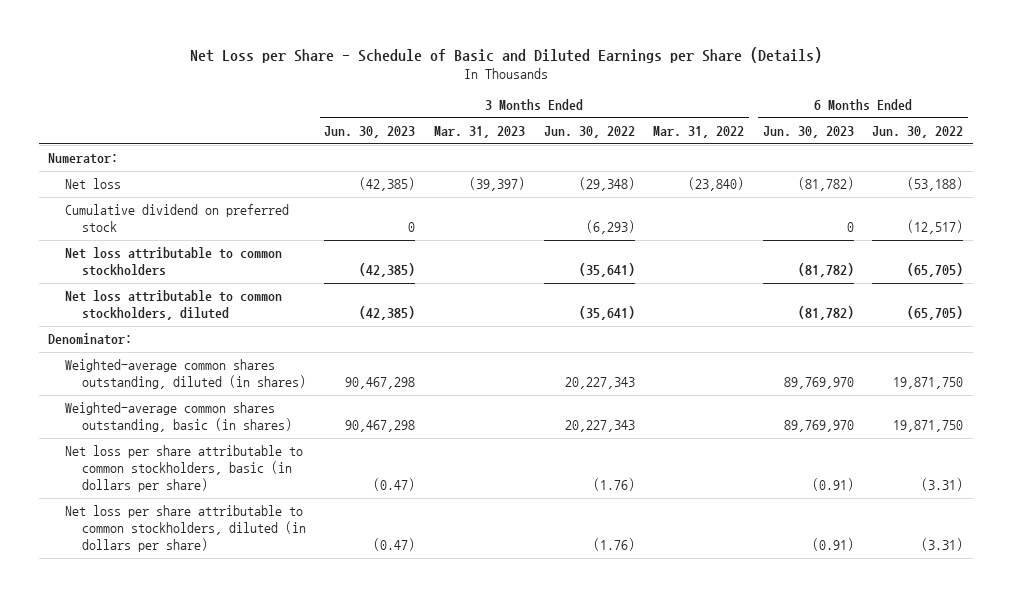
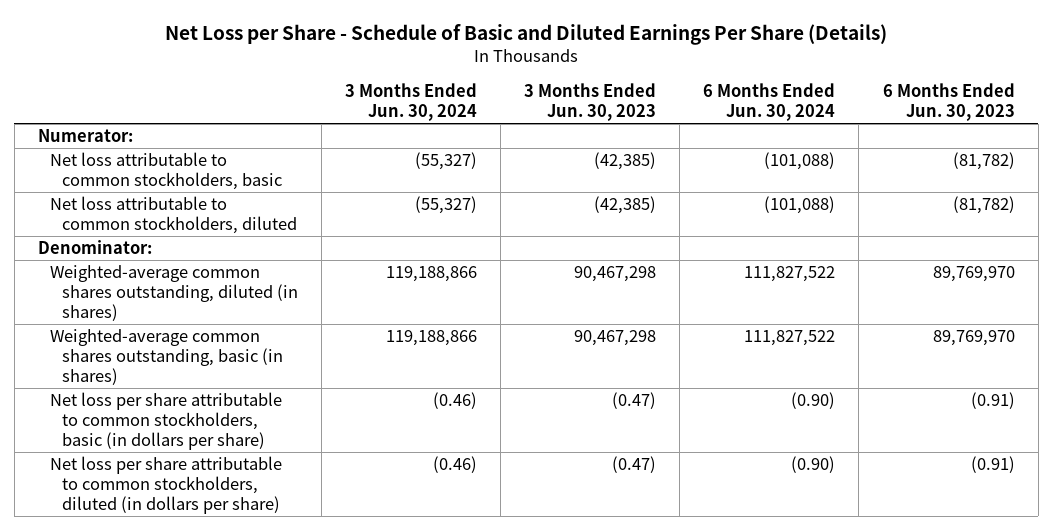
- Net Loss per Share - Schedule of Basic and Diluted Earnings per Share (Details)
+ Net Loss per Share - Schedule of Basic and Diluted Earnings Per Share (Details)
- | 3 Months Ended Jun. 30, 2023 | 3 Months Ended Mar. 31, 2023 | 3 Months Ended Jun. 30, 2022 | 3 Months Ended Mar. 31, 2022 | 6 Months Ended Jun. 30, 2023 | 6 Months Ended Jun. 30, 2022
+ | 3 Months Ended Jun. 30, 2024 | 3 Months Ended Jun. 30, 2023 | 6 Months Ended Jun. 30, 2024 | 6 Months Ended Jun. 30, 2023
- Net loss | (42,385) | (39,397) | (29,348) | (23,840) | (81,782) | (53,188)
- Cumulative dividend on preferred stock | 0 | | (6,293) | | 0 | (12,517)
- Net loss attributable to common stockholders | (42,385) | | (35,641) | | (81,782) | (65,705)
+ Net loss attributable to common stockholders, basic | (55,327) | (42,385) | (101,088) | (81,782)

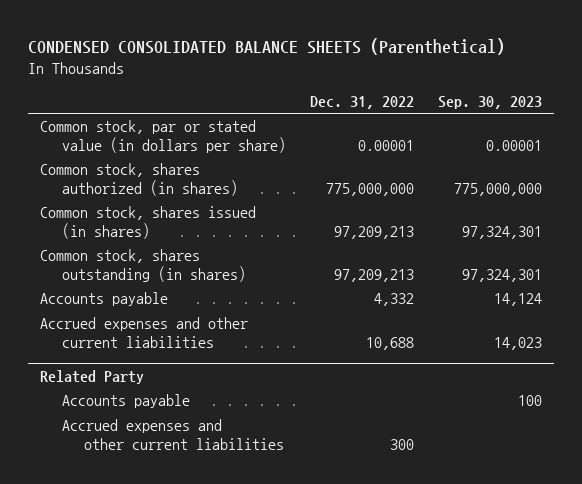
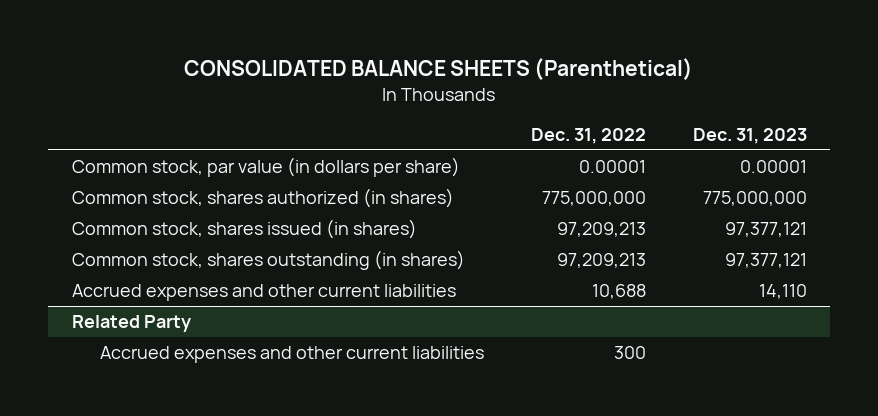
- CONDENSED CONSOLIDATED BALANCE SHEETS (Parenthetical)
+ CONSOLIDATED BALANCE SHEETS (Parenthetical)
- | Dec. 31, 2022 | Sep. 30, 2023
+ | Dec. 31, 2022 | Dec. 31, 2023
- Common stock, par or stated value (in dollars per share) | 0.00001 | 0.00001
+ Common stock, par value (in dollars per share) | 0.00001 | 0.00001
- Accounts payable | 4,332 | 14,124
@ Related Party
- Accounts payable | | 100

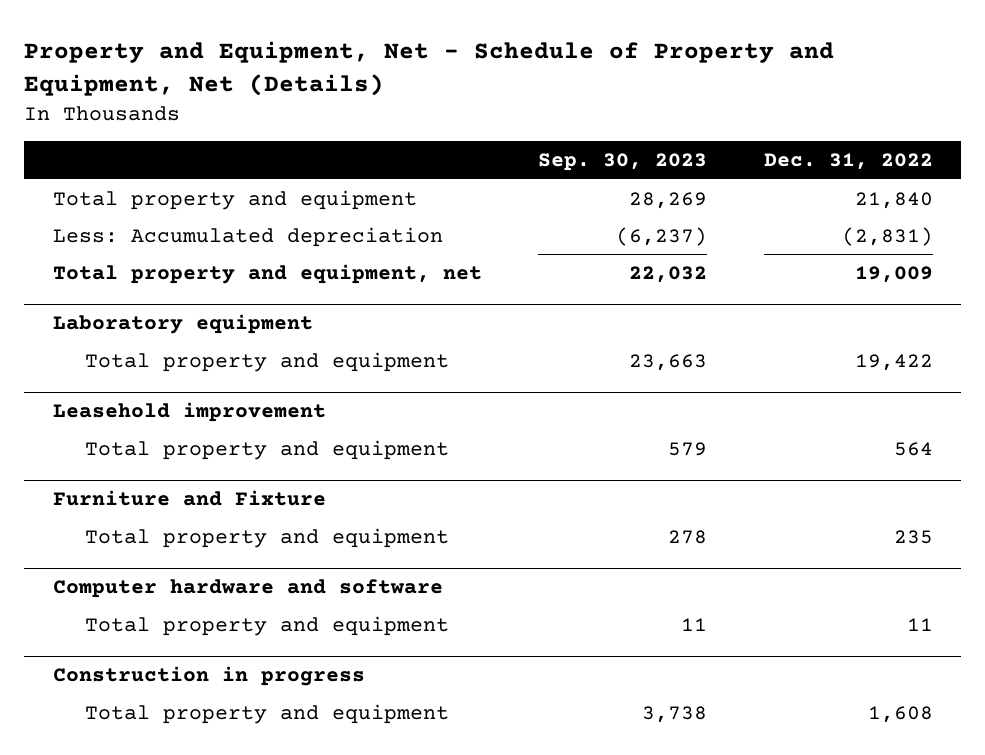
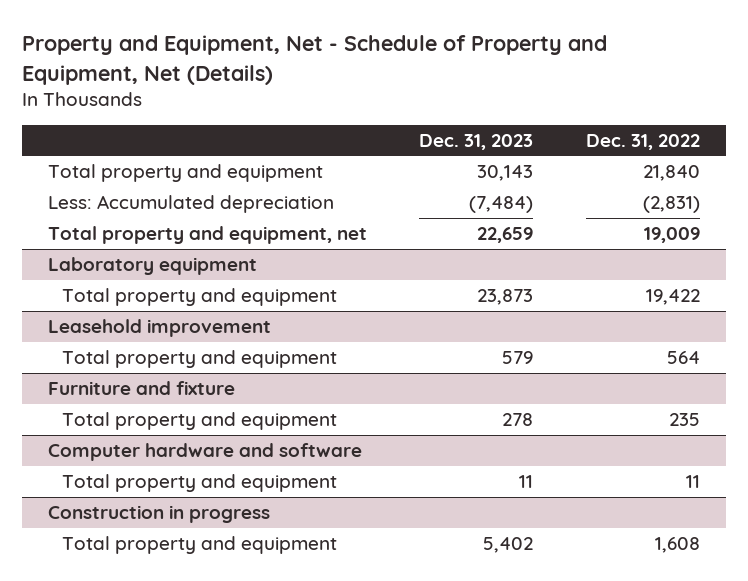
- | Sep. 30, 2023 | Dec. 31, 2022
+ | Dec. 31, 2023 | Dec. 31, 2022
- Furniture and Fixture
+ Furniture and fixture

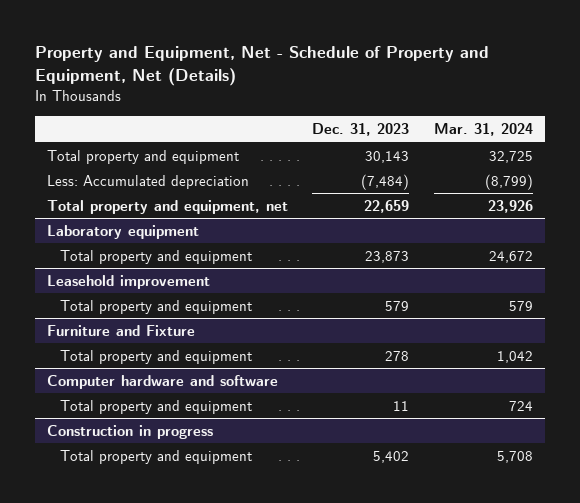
- | Dec. 31, 2023 | Dec. 31, 2022
+ | Dec. 31, 2023 | Mar. 31, 2024
- Furniture and fixture
+ Furniture and Fixture

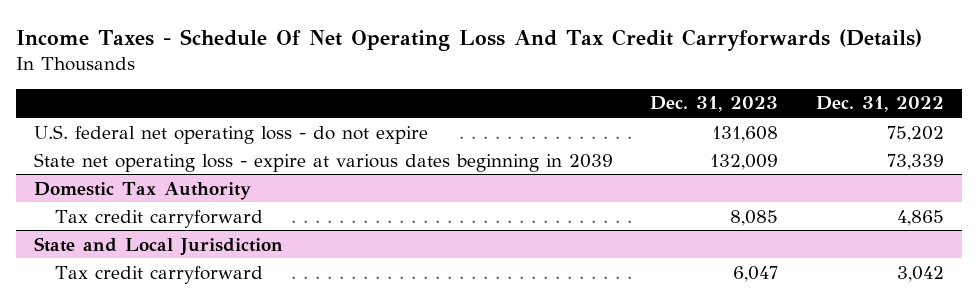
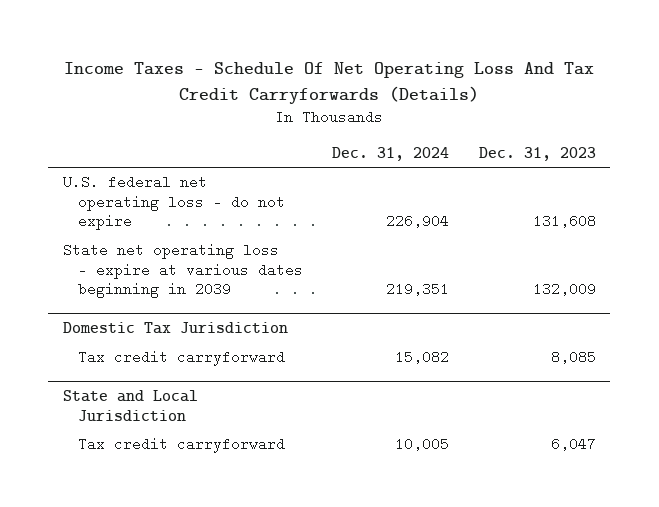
- | Dec. 31, 2023 | Dec. 31, 2022
+ | Dec. 31, 2024 | Dec. 31, 2023
- Domestic Tax Authority
+ Domestic Tax Jurisdiction

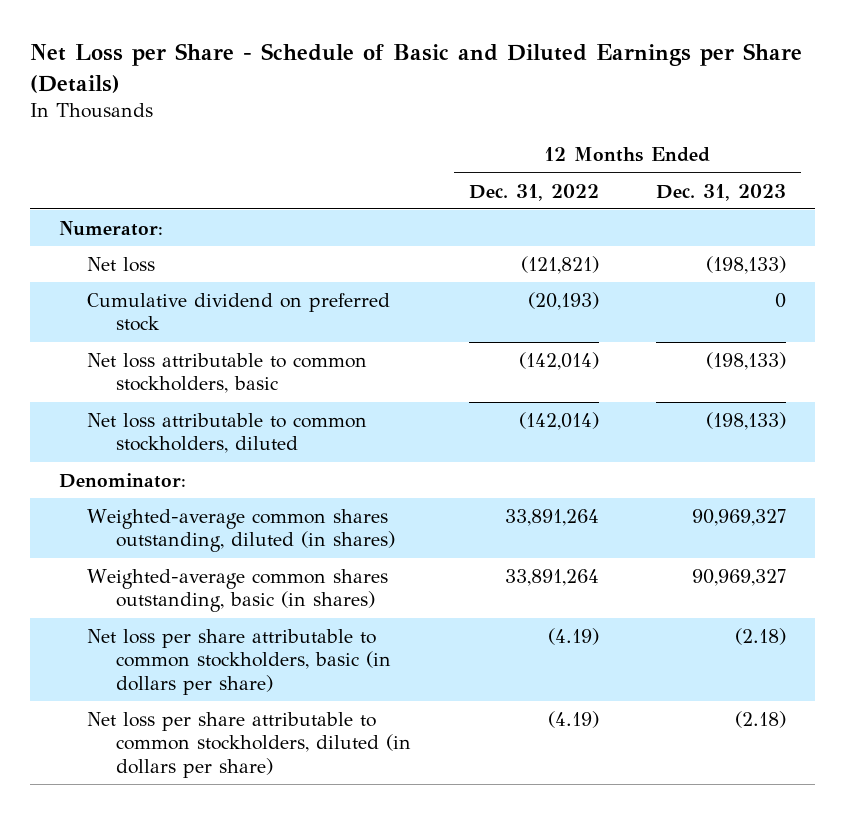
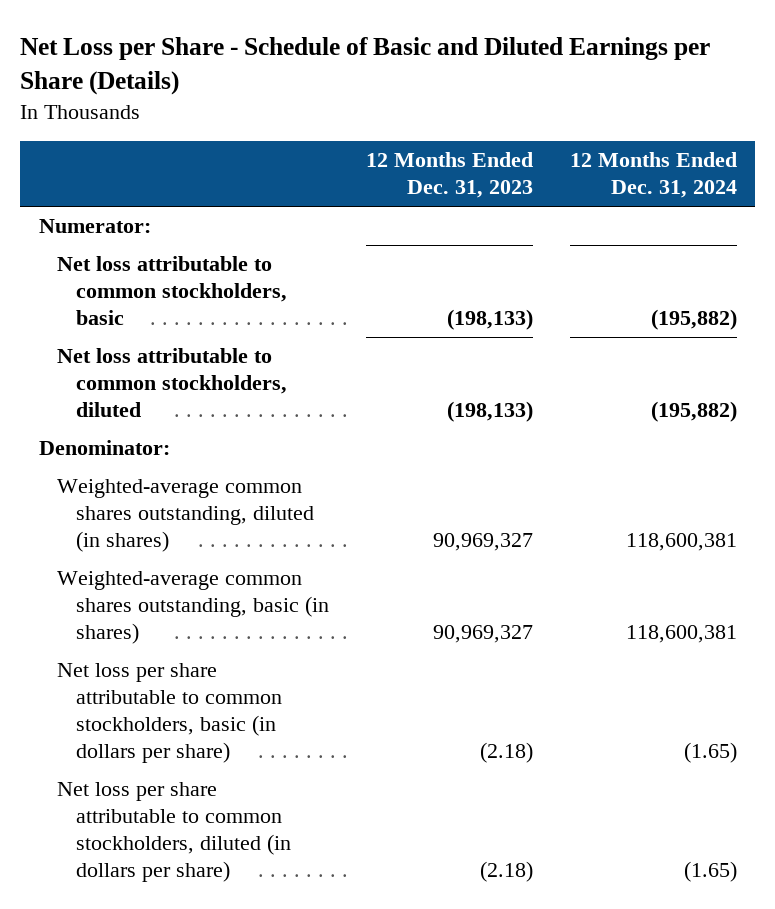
- | 12 Months Ended Dec. 31, 2022 | 12 Months Ended Dec. 31, 2023
+ | 12 Months Ended Dec. 31, 2023 | 12 Months Ended Dec. 31, 2024
- Net loss | (121,821) | (198,133)
- Cumulative dividend on preferred stock | (20,193) | 0

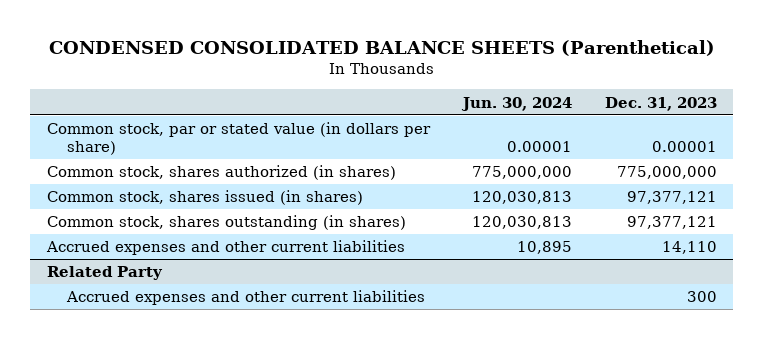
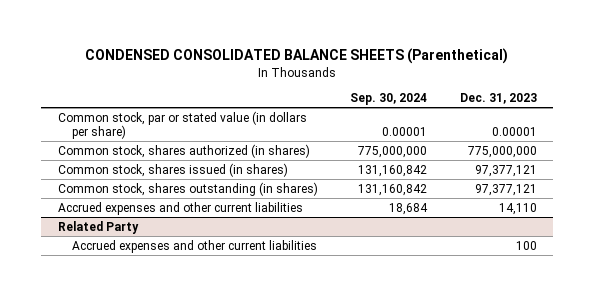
- | Jun. 30, 2024 | Dec. 31, 2023
+ | Sep. 30, 2024 | Dec. 31, 2023
@ Related Party
- Accrued expenses and other current liabilities | | 300
+ Accrued expenses and other current liabilities | | 100

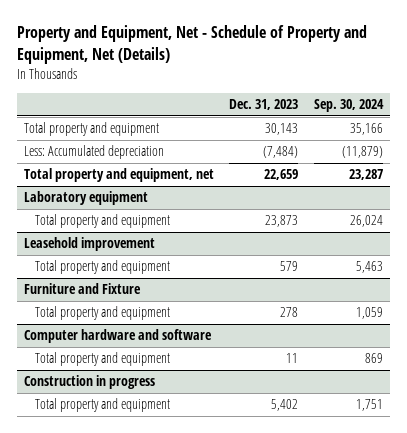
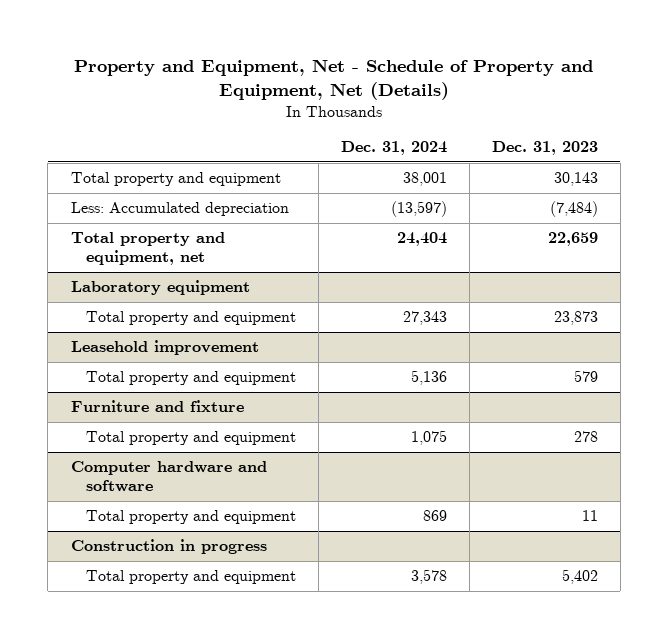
- | Dec. 31, 2023 | Sep. 30, 2024
+ | Dec. 31, 2024 | Dec. 31, 2023
- Furniture and Fixture
+ Furniture and fixture

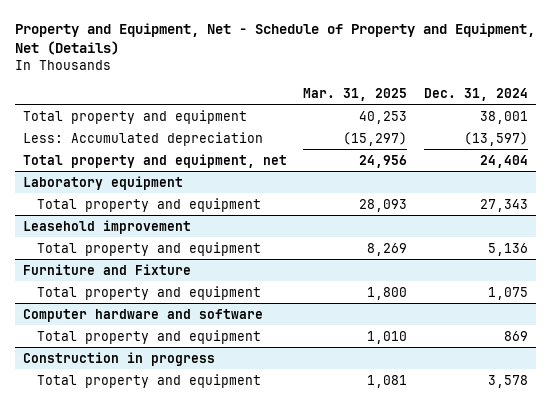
- | Dec. 31, 2024 | Dec. 31, 2023
+ | Mar. 31, 2025 | Dec. 31, 2024
- Furniture and fixture
+ Furniture and Fixture

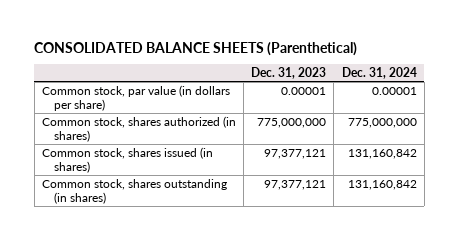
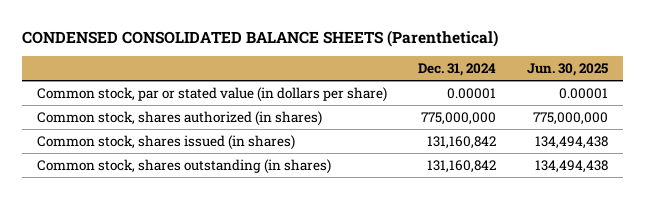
- CONSOLIDATED BALANCE SHEETS (Parenthetical)
+ CONDENSED CONSOLIDATED BALANCE SHEETS (Parenthetical)
- | Dec. 31, 2023 | Dec. 31, 2024
+ | Dec. 31, 2024 | Jun. 30, 2025
- Common stock, par value (in dollars per share) | 0.00001 | 0.00001
+ Common stock, par or stated value (in dollars per share) | 0.00001 | 0.00001

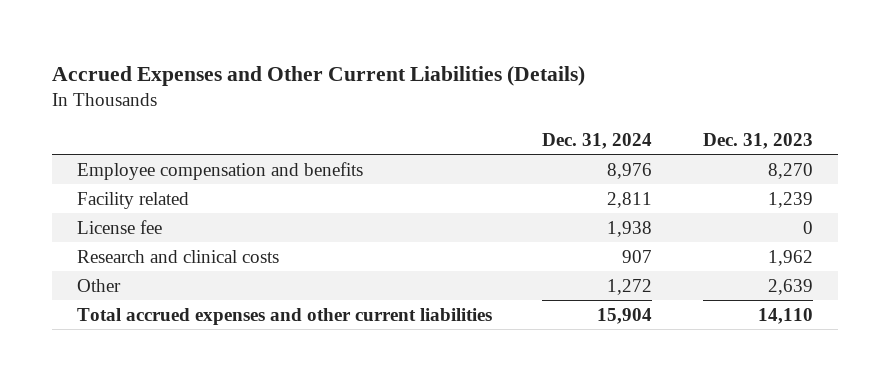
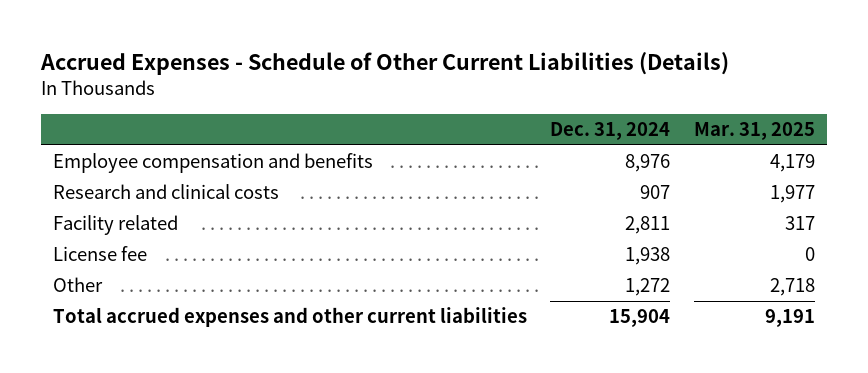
- Accrued Expenses and Other Current Liabilities (Details)
+ Accrued Expenses - Schedule of Other Current Liabilities (Details)
- | Dec. 31, 2024 | Dec. 31, 2023
+ | Dec. 31, 2024 | Mar. 31, 2025
moved up: Research and clinical costs | 907 | 1,977

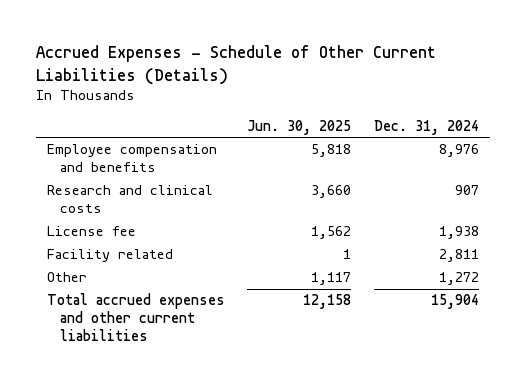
- | Dec. 31, 2024 | Mar. 31, 2025
+ | Jun. 30, 2025 | Dec. 31, 2024
moved down: Facility related | 1 | 2,811

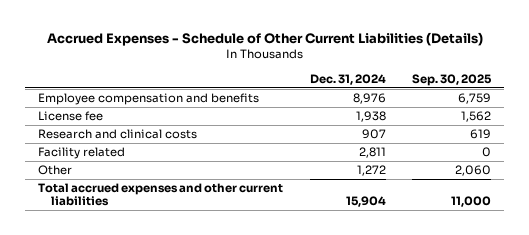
- | Jun. 30, 2025 | Dec. 31, 2024
+ | Dec. 31, 2024 | Sep. 30, 2025
moved down: Research and clinical costs | 907 | 619

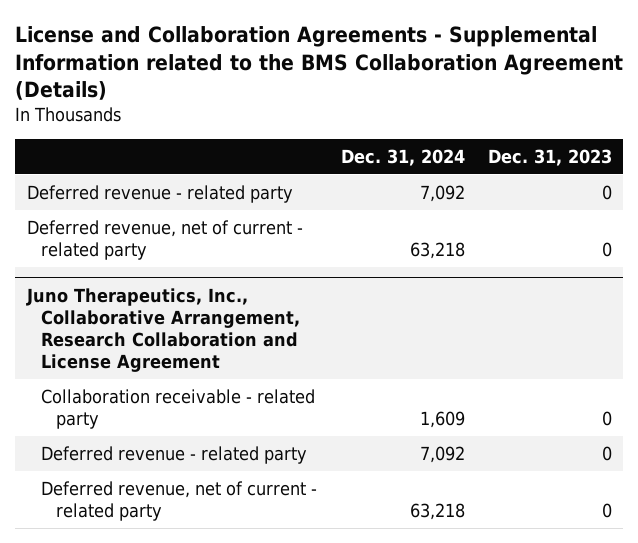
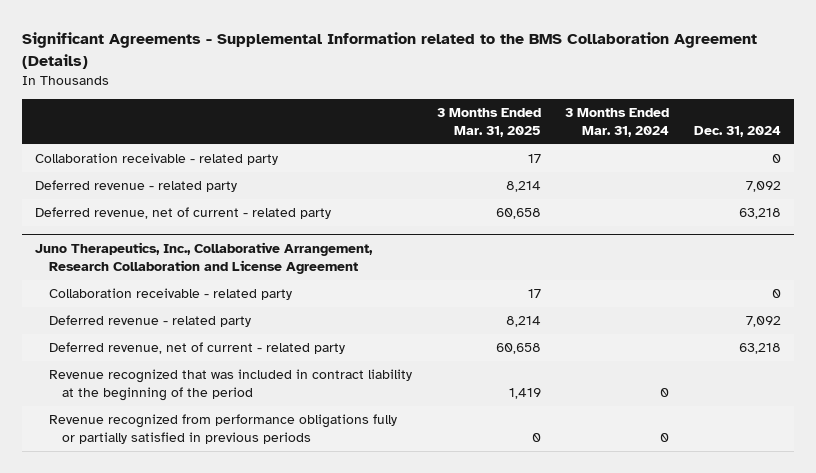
- License and Collaboration Agreements - Supplemental Information related to the BMS Collaboration Agreement (Details)
+ Significant Agreements - Supplemental Information related to the BMS Collaboration Agreement (Details)
- | Dec. 31, 2024 | Dec. 31, 2023
+ | 3 Months Ended Mar. 31, 2025 | 3 Months Ended Mar. 31, 2024 | Dec. 31, 2024
+ Collaboration receivable - related party | 17 | | 0
@ Juno Therapeutics, Inc., Collaborative Arrangement, Research Collaboration and License Agreement
- Collaboration receivable - related party | 1,609 | 0
+ Collaboration receivable - related party | 17 | | 0
+ Revenue recognized that was included in contract liability at the beginning of the period | 1,419 | 0 |
+ Revenue recognized from performance obligations fully or partially satisfied in previous periods | 0 | 0 |

